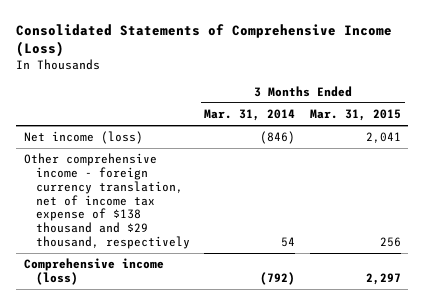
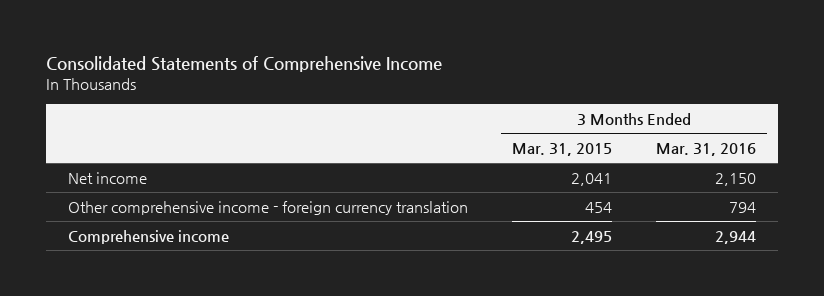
- Consolidated Statements of Comprehensive Income (Loss)
+ Consolidated Statements of Comprehensive Income
- | 3 Months Ended Mar. 31, 2014 | 3 Months Ended Mar. 31, 2015
+ | 3 Months Ended Mar. 31, 2015 | 3 Months Ended Mar. 31, 2016
- Net income (loss) | (846) | 2,041
- Other comprehensive income - foreign currency translation, net of income tax expense of $138 thousand and $29 thousand, respectively | 54 | 256
- Comprehensive income (loss) | (792) | 2,297
+ Net income | 2,041 | 2,150
+ Other comprehensive income - foreign currency translation | 454 | 794
+ Comprehensive income | 2,495 | 2,944

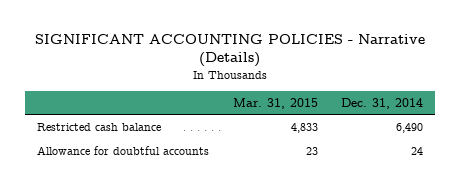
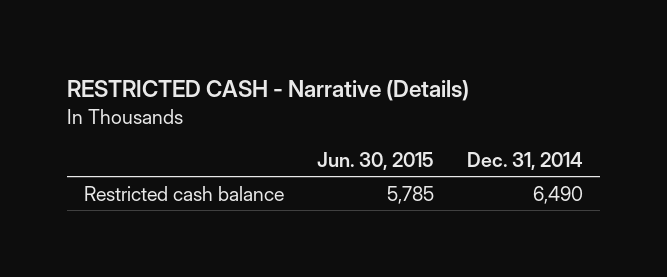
- SIGNIFICANT ACCOUNTING POLICIES - Narrative (Details)
+ RESTRICTED CASH - Narrative (Details)
- | Mar. 31, 2015 | Dec. 31, 2014
+ | Jun. 30, 2015 | Dec. 31, 2014
- Allowance for doubtful accounts | 23 | 24

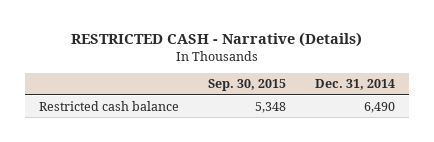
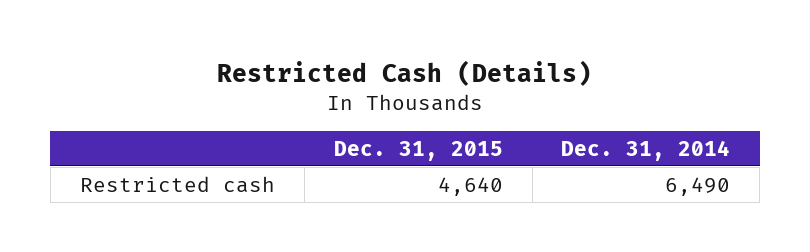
- RESTRICTED CASH - Narrative (Details)
+ Restricted Cash (Details)
- | Sep. 30, 2015 | Dec. 31, 2014
+ | Dec. 31, 2015 | Dec. 31, 2014
- Restricted cash balance | 5,348 | 6,490
+ Restricted cash | 4,640 | 6,490

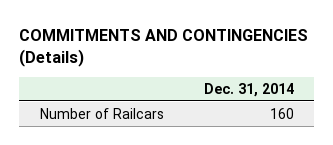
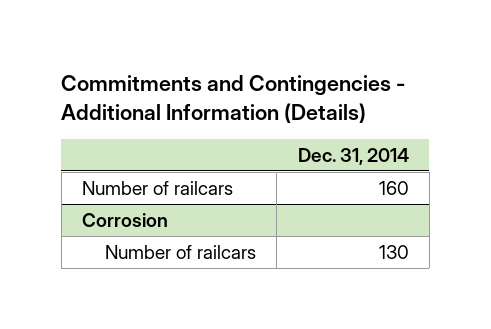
- COMMITMENTS AND CONTINGENCIES (Details)
+ Commitments and Contingencies - Additional Information (Details)
- Number of Railcars | 160
+ Number of railcars | 160
+ Corrosion
+ Number of railcars | 130

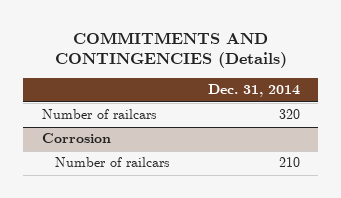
- Commitments and Contingencies - Additional Information (Details)
+ COMMITMENTS AND CONTINGENCIES (Details)
- Number of railcars | 160
+ Number of railcars | 320
@ Corrosion
- Number of railcars | 130
+ Number of railcars | 210

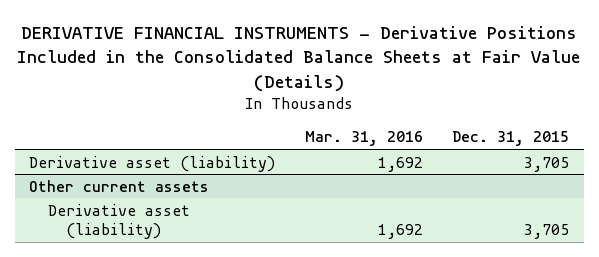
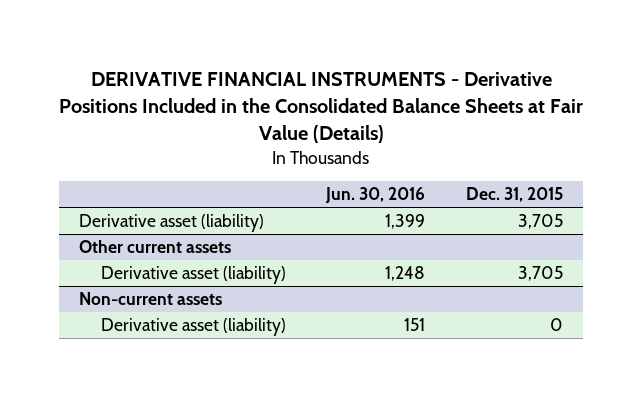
- | Mar. 31, 2016 | Dec. 31, 2015
+ | Jun. 30, 2016 | Dec. 31, 2015
+ Non-current assets
+ Derivative asset (liability) | 151 | 0

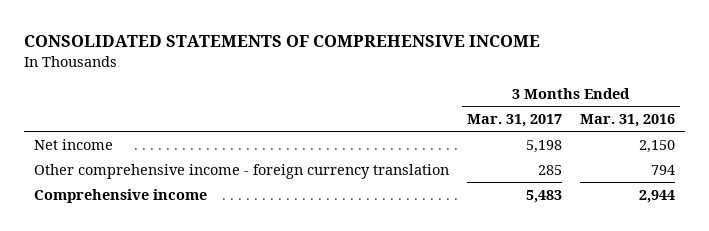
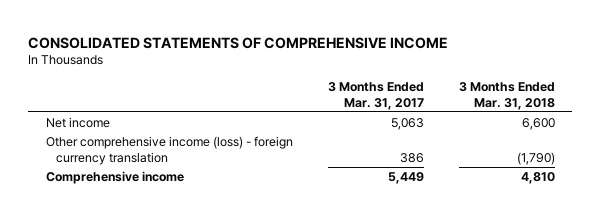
- | 3 Months Ended Mar. 31, 2017 | 3 Months Ended Mar. 31, 2016
+ | 3 Months Ended Mar. 31, 2017 | 3 Months Ended Mar. 31, 2018
- Net income | 5,198 | 2,150
- Other comprehensive income - foreign currency translation | 285 | 794
- Comprehensive income | 5,483 | 2,944
+ Net income | 5,063 | 6,600
+ Other comprehensive income (loss) - foreign currency translation | 386 | (1,790)
+ Comprehensive income | 5,449 | 4,810

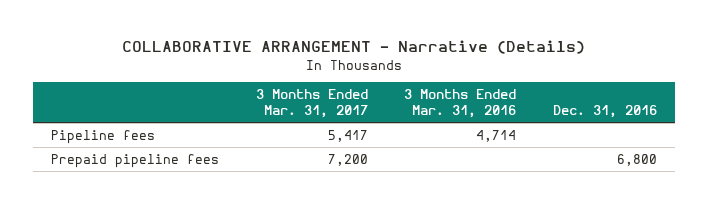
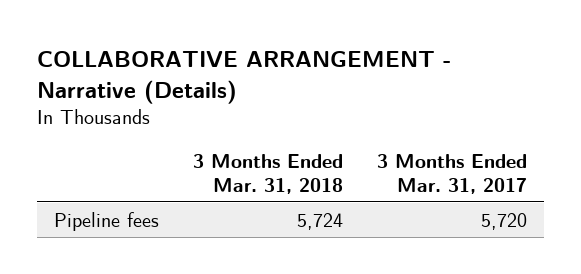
- | 3 Months Ended Mar. 31, 2017 | 3 Months Ended Mar. 31, 2016 | Dec. 31, 2016
+ | 3 Months Ended Mar. 31, 2018 | 3 Months Ended Mar. 31, 2017
- Pipeline fees | 5,417 | 4,714 |
- Prepaid pipeline fees | 7,200 | | 6,800
+ Pipeline fees | 5,724 | 5,720

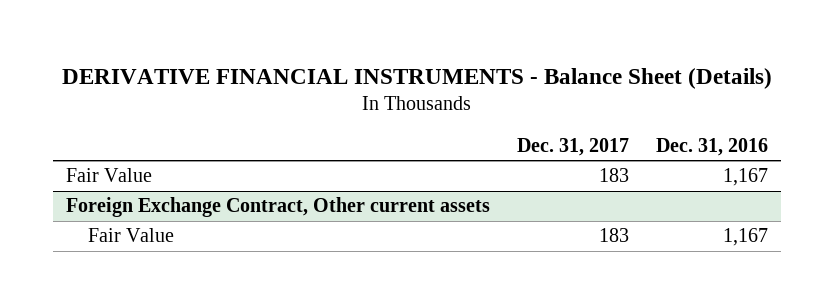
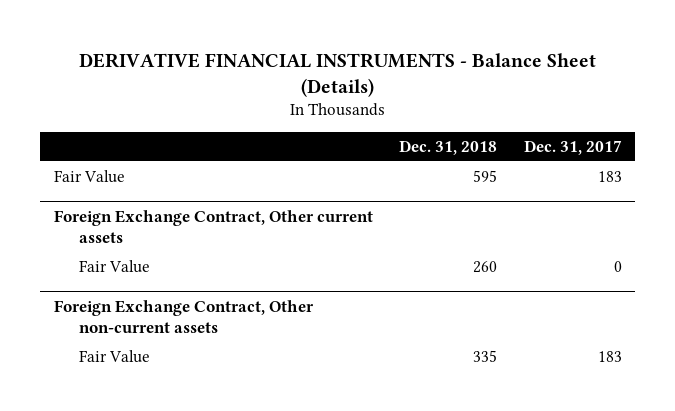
- | Dec. 31, 2017 | Dec. 31, 2016
+ | Dec. 31, 2018 | Dec. 31, 2017
@ Foreign Exchange Contract, Other current assets
+ Fair Value | 260 | 0
+ Foreign Exchange Contract, Other non-current assets

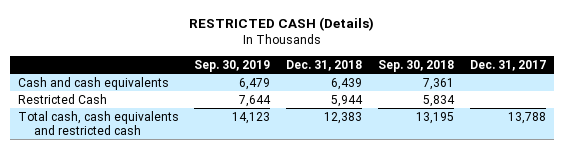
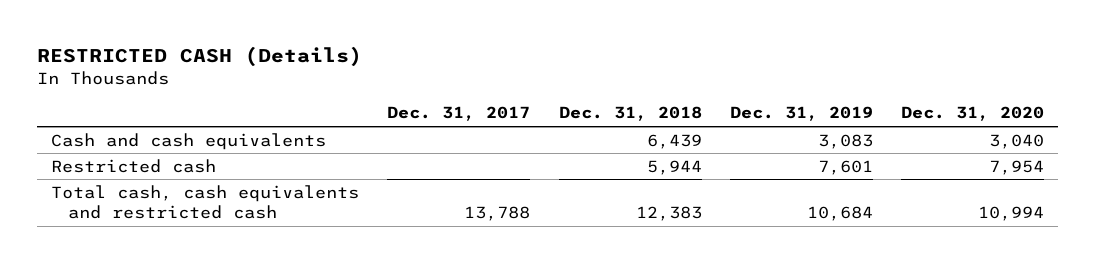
- | Sep. 30, 2019 | Dec. 31, 2018 | Sep. 30, 2018 | Dec. 31, 2017
+ | Dec. 31, 2017 | Dec. 31, 2018 | Dec. 31, 2019 | Dec. 31, 2020
- Restricted Cash | 7,644 | 5,944 | 5,834 |
+ Restricted cash | | 5,944 | 7,601 | 7,954

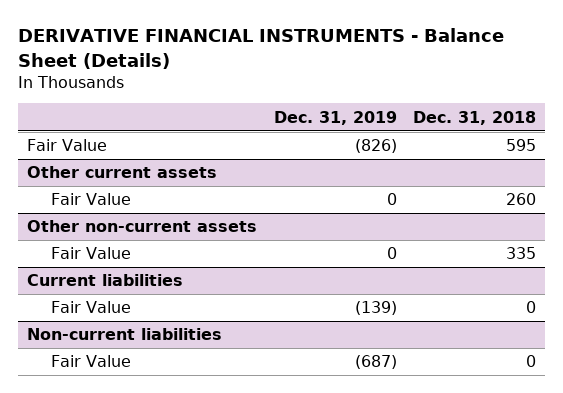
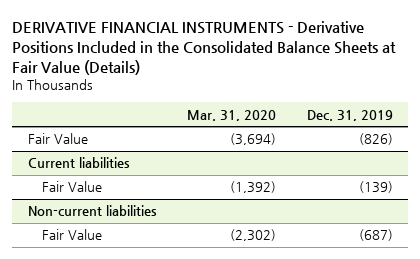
- DERIVATIVE FINANCIAL INSTRUMENTS - Balance Sheet (Details)
+ DERIVATIVE FINANCIAL INSTRUMENTS - Derivative Positions Included in the Consolidated Balance Sheets at Fair Value (Details)
- | Dec. 31, 2019 | Dec. 31, 2018
+ | Mar. 31, 2020 | Dec. 31, 2019
- Other current assets
- Fair Value | 0 | 260
- Other non-current assets
- Fair Value | 0 | 335

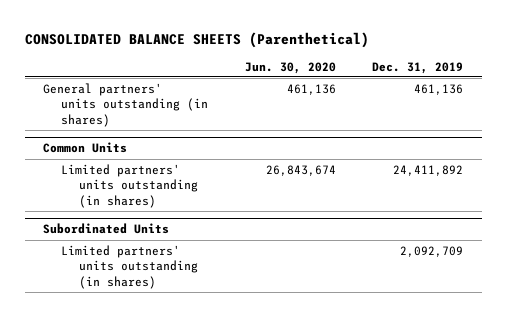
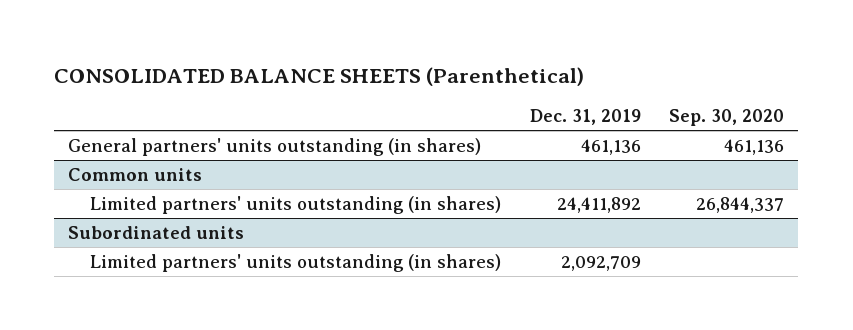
- | Jun. 30, 2020 | Dec. 31, 2019
+ | Dec. 31, 2019 | Sep. 30, 2020
- Common Units
+ Common units
- Subordinated Units
+ Subordinated units

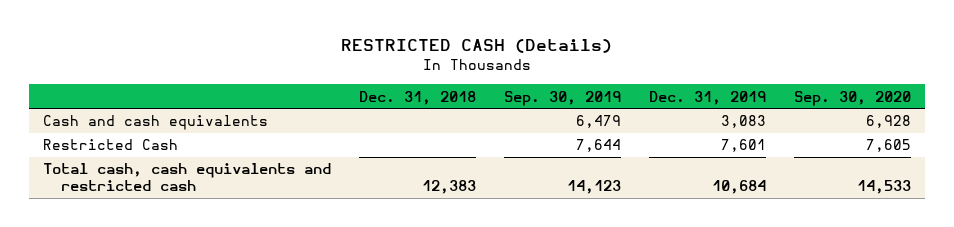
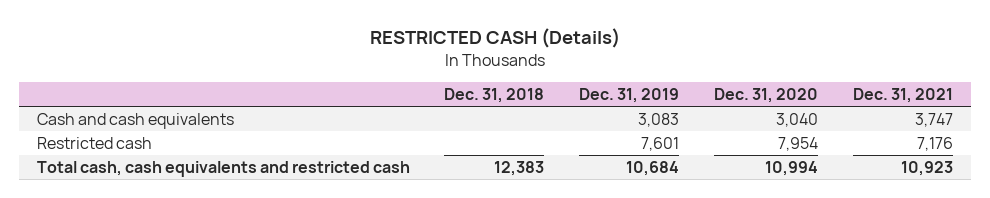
- | Dec. 31, 2018 | Sep. 30, 2019 | Dec. 31, 2019 | Sep. 30, 2020
+ | Dec. 31, 2018 | Dec. 31, 2019 | Dec. 31, 2020 | Dec. 31, 2021
- Restricted Cash | | 7,644 | 7,601 | 7,605
+ Restricted cash | | 7,601 | 7,954 | 7,176

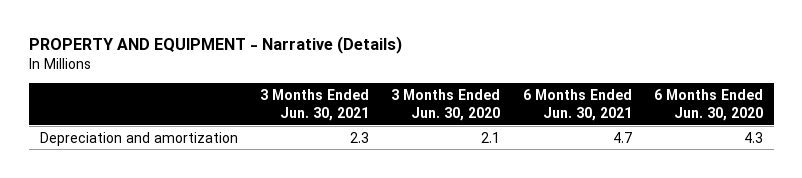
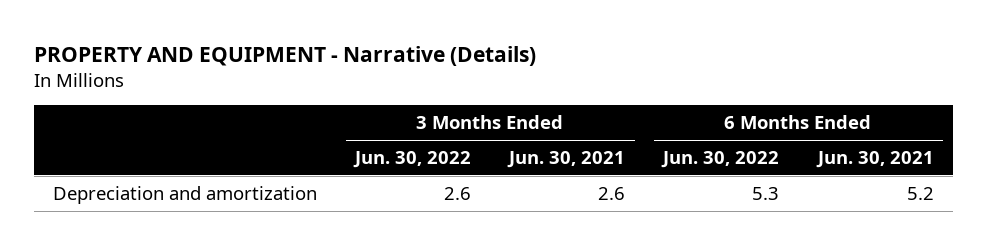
- | 3 Months Ended Jun. 30, 2021 | 3 Months Ended Jun. 30, 2020 | 6 Months Ended Jun. 30, 2021 | 6 Months Ended Jun. 30, 2020
+ | 3 Months Ended Jun. 30, 2022 | 3 Months Ended Jun. 30, 2021 | 6 Months Ended Jun. 30, 2022 | 6 Months Ended Jun. 30, 2021
- Depreciation and amortization | 2.3 | 2.1 | 4.7 | 4.3
+ Depreciation and amortization | 2.6 | 2.6 | 5.3 | 5.2

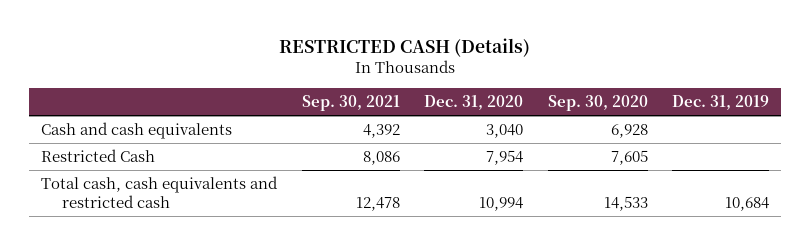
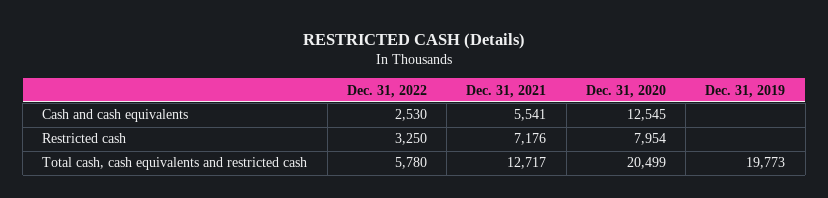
- | Sep. 30, 2021 | Dec. 31, 2020 | Sep. 30, 2020 | Dec. 31, 2019
+ | Dec. 31, 2022 | Dec. 31, 2021 | Dec. 31, 2020 | Dec. 31, 2019
- Cash and cash equivalents | 4,392 | 3,040 | 6,928 |
- Restricted Cash | 8,086 | 7,954 | 7,605 |
- Total cash, cash equivalents and restricted cash | 12,478 | 10,994 | 14,533 | 10,684
+ Cash and cash equivalents | 2,530 | 5,541 | 12,545 |
+ Restricted cash | 3,250 | 7,176 | 7,954 |
+ Total cash, cash equivalents and restricted cash | 5,780 | 12,717 | 20,499 | 19,773

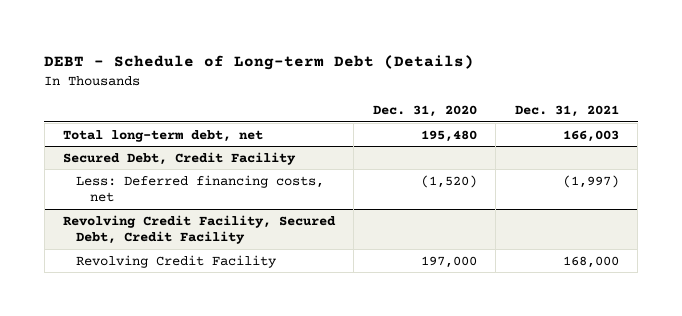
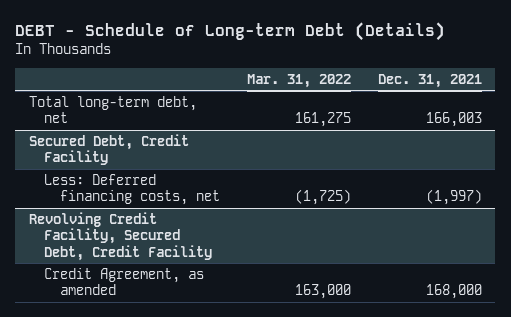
- | Dec. 31, 2020 | Dec. 31, 2021
+ | Mar. 31, 2022 | Dec. 31, 2021
@ Revolving Credit Facility, Secured Debt, Credit Facility
- Revolving Credit Facility | 197,000 | 168,000
+ Credit Agreement, as amended | 163,000 | 168,000

